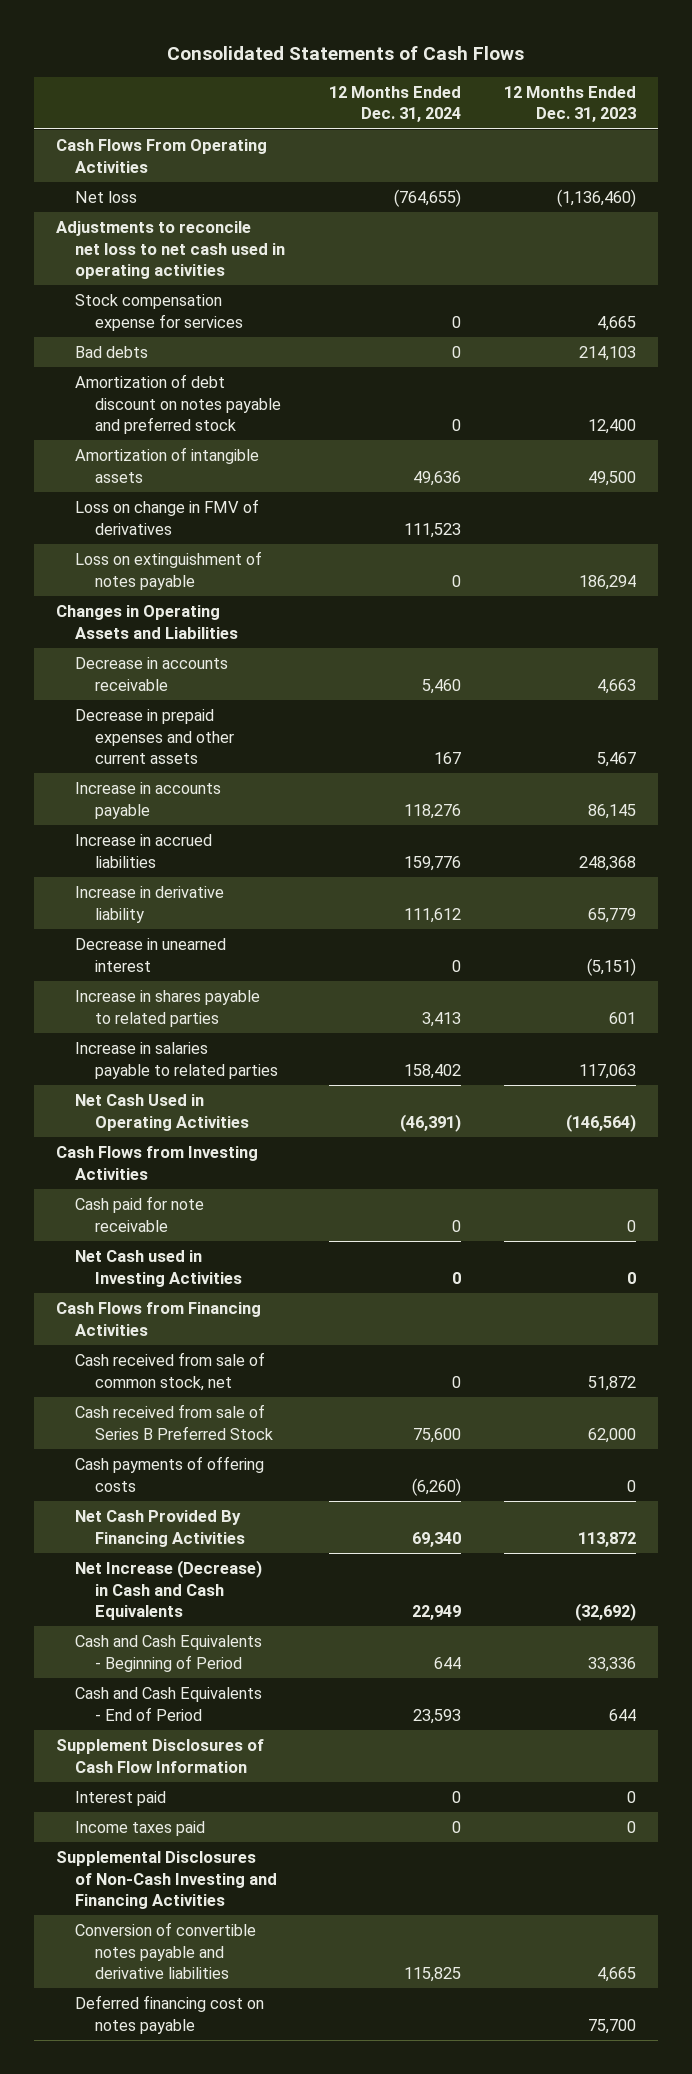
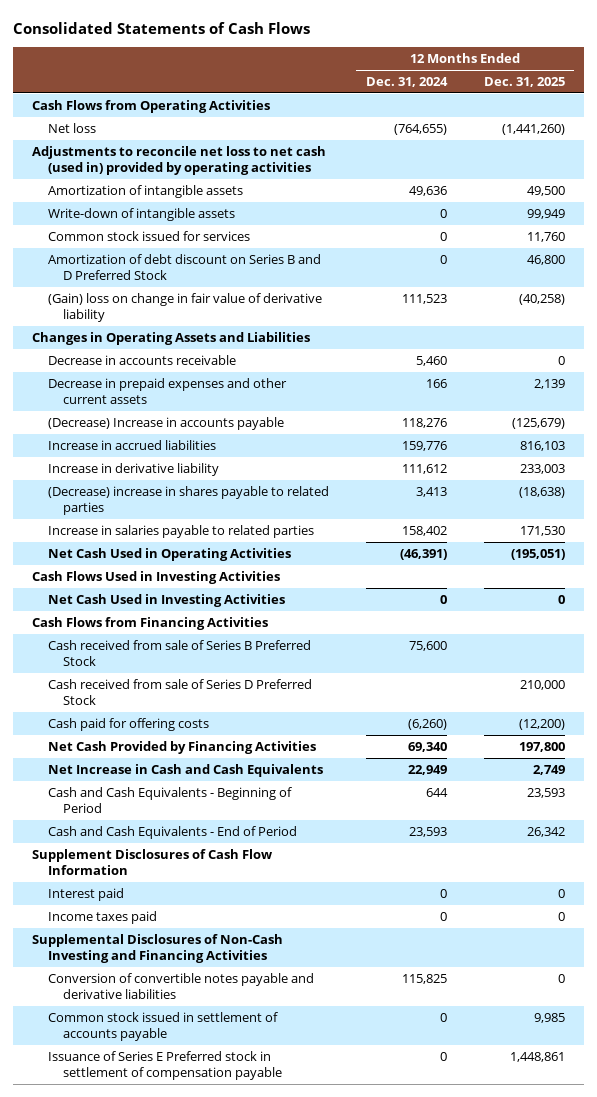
- | 12 Months Ended Dec. 31, 2024 | 12 Months Ended Dec. 31, 2023
+ | 12 Months Ended Dec. 31, 2024 | 12 Months Ended Dec. 31, 2025
- Cash Flows From Operating Activities
+ Cash Flows from Operating Activities
- Adjustments to reconcile net loss to net cash used in operating activities
- Stock compensation expense for services | 0 | 4,665
- Bad debts | 0 | 214,103
- Amortization of debt discount on notes payable and preferred stock | 0 | 12,400
+ Adjustments to reconcile net loss to net cash (used in) provided by operating activities
- Loss on change in FMV of derivatives | 111,523 |
- Loss on extinguishment of notes payable | 0 | 186,294
+ Write-down of intangible assets | 0 | 99,949
+ Common stock issued for services | 0 | 11,760
+ Amortization of debt discount on Series B and D Preferred Stock | 0 | 46,800
+ (Gain) loss on change in fair value of derivative liability | 111,523 | (40,258)
- Decrease in prepaid expenses and other current assets | 167 | 5,467
- Increase in accounts payable | 118,276 | 86,145
+ Decrease in prepaid expenses and other current assets | 166 | 2,139
+ (Decrease) Increase in accounts payable | 118,276 | (125,679)
- Decrease in unearned interest | 0 | (5,151)
- Increase in shares payable to related parties | 3,413 | 601
+ (Decrease) increase in shares payable to related parties | 3,413 | (18,638)
- Cash Flows from Investing Activities
- Cash paid for note receivable | 0 | 0
- Net Cash used in Investing Activities | 0 | 0
+ Cash Flows Used in Investing Activities
+ Net Cash Used in Investing Activities | 0 | 0
- Cash received from sale of common stock, net | 0 | 51,872
- Cash payments of offering costs | (6,260) | 0
- Net Cash Provided By Financing Activities | 69,340 | 113,872
- Net Increase (Decrease) in Cash and Cash Equivalents | 22,949 | (32,692)
+ Cash received from sale of Series D Preferred Stock | | 210,000
+ Cash paid for offering costs | (6,260) | (12,200)
+ Net Cash Provided by Financing Activities | 69,340 | 197,800
+ Net Increase in Cash and Cash Equivalents | 22,949 | 2,749
- Deferred financing cost on notes payable | | 75,700
+ Common stock issued in settlement of accounts payable | 0 | 9,985
+ Issuance of Series E Preferred stock in settlement of compensation payable | 0 | 1,448,861

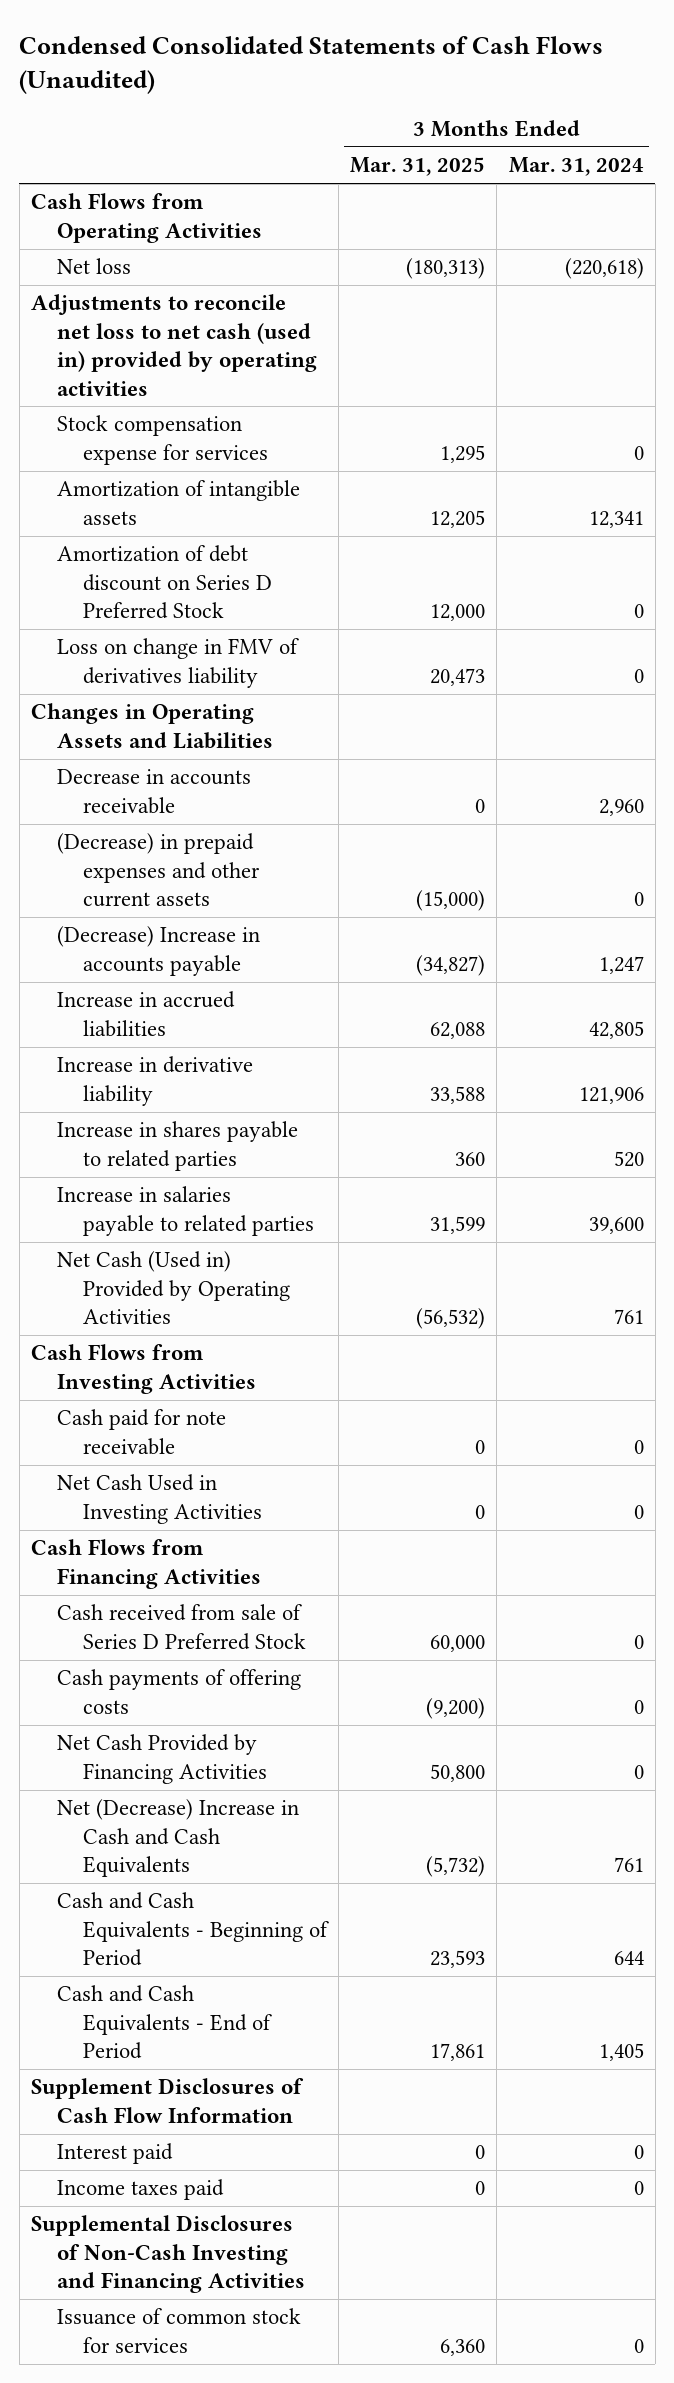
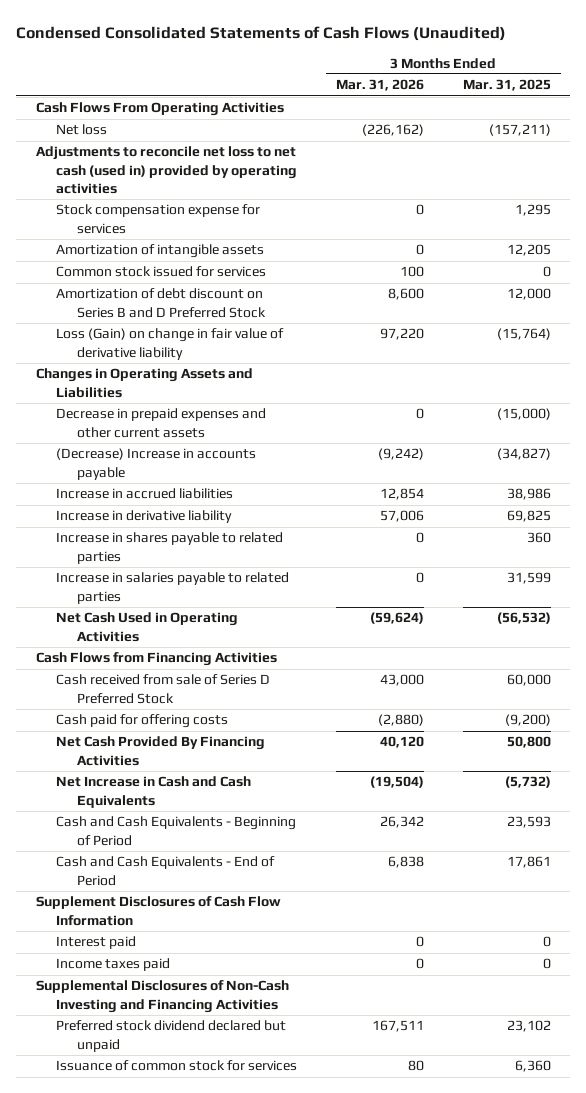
- | 3 Months Ended Mar. 31, 2025 | 3 Months Ended Mar. 31, 2024
+ | 3 Months Ended Mar. 31, 2026 | 3 Months Ended Mar. 31, 2025
- Cash Flows from Operating Activities
- Net loss | (180,313) | (220,618)
+ Cash Flows From Operating Activities
+ Net loss | (226,162) | (157,211)
- Amortization of debt discount on Series D Preferred Stock | 12,000 | 0
- Loss on change in FMV of derivatives liability | 20,473 | 0
+ Common stock issued for services | 100 | 0
+ Amortization of debt discount on Series B and D Preferred Stock | 8,600 | 12,000
+ Loss (Gain) on change in fair value of derivative liability | 97,220 | (15,764)
- Decrease in accounts receivable | 0 | 2,960
- (Decrease) in prepaid expenses and other current assets | (15,000) | 0
+ Decrease in prepaid expenses and other current assets | 0 | (15,000)
- Increase in accrued liabilities | 62,088 | 42,805
- Increase in derivative liability | 33,588 | 121,906
+ Increase in accrued liabilities | 12,854 | 38,986
+ Increase in derivative liability | 57,006 | 69,825
- Net Cash (Used in) Provided by Operating Activities | (56,532) | 761
- Cash Flows from Investing Activities
- Cash paid for note receivable | 0 | 0
- Net Cash Used in Investing Activities | 0 | 0
+ Net Cash Used in Operating Activities | (59,624) | (56,532)
- Cash payments of offering costs | (9,200) | 0
- Net Cash Provided by Financing Activities | 50,800 | 0
- Net (Decrease) Increase in Cash and Cash Equivalents | (5,732) | 761
+ Cash paid for offering costs | (2,880) | (9,200)
+ Net Cash Provided By Financing Activities | 40,120 | 50,800
+ Net Increase in Cash and Cash Equivalents | (19,504) | (5,732)
+ Preferred stock dividend declared but unpaid | 167,511 | 23,102

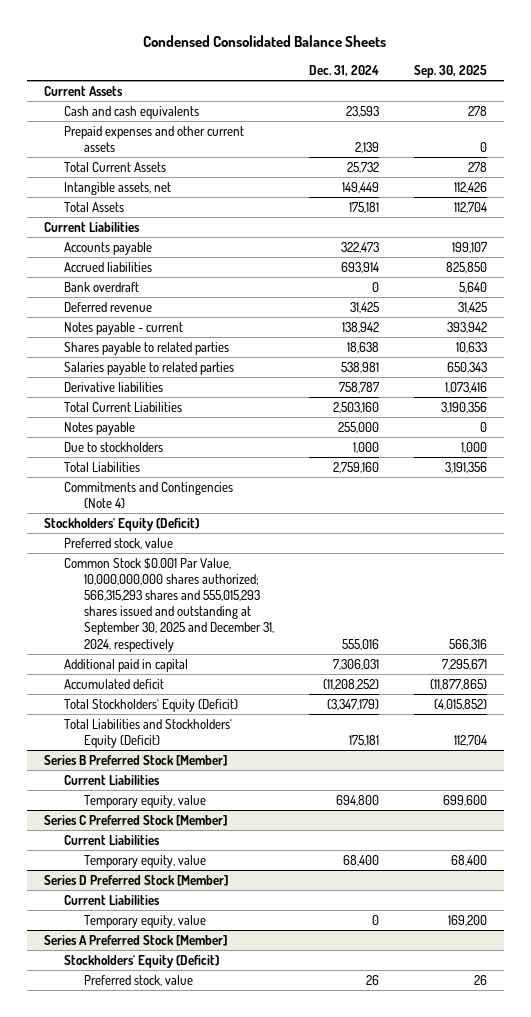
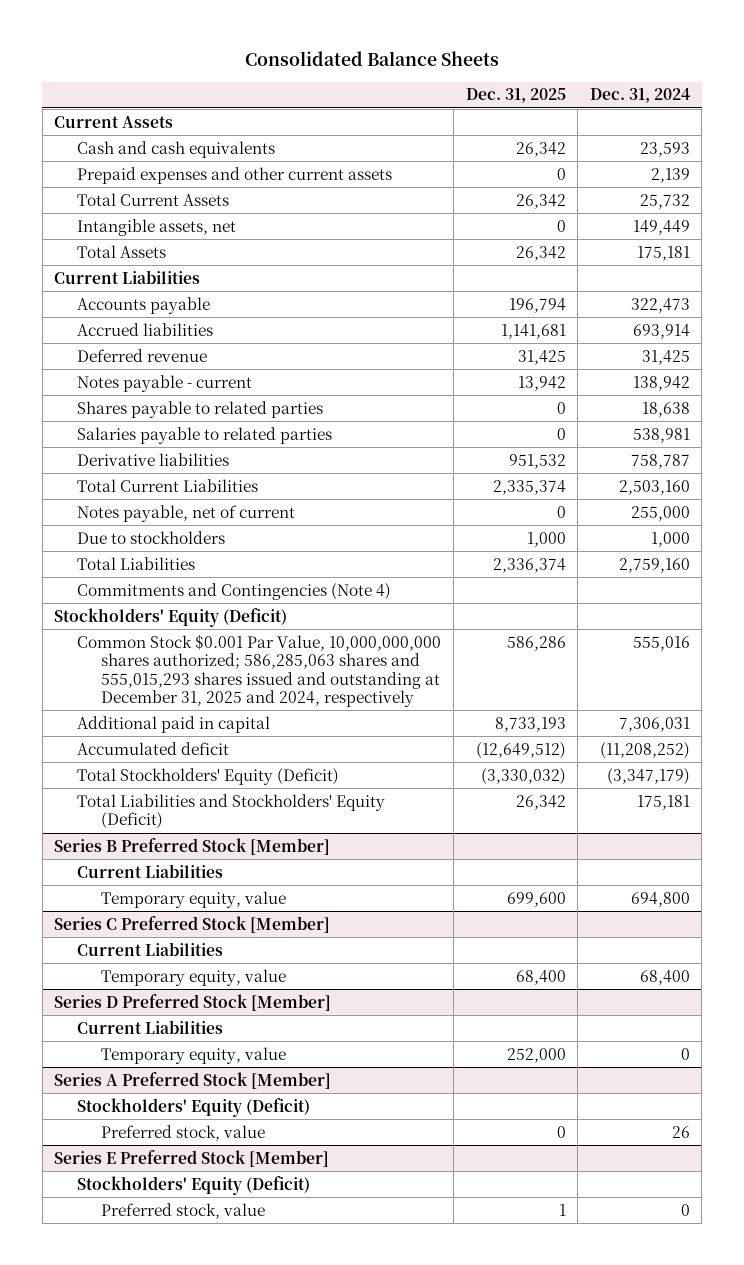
- Condensed Consolidated Balance Sheets
+ Consolidated Balance Sheets
- | Dec. 31, 2024 | Sep. 30, 2025
+ | Dec. 31, 2025 | Dec. 31, 2024
- Bank overdraft | 0 | 5,640
- Notes payable | 255,000 | 0
+ Notes payable, net of current | 0 | 255,000
- Preferred stock, value
- Common Stock $0.001 Par Value, 10,000,000,000 shares authorized; 566,315,293 shares and 555,015,293 shares issued and outstanding at September 30, 2025 and December 31, 2024, respectively | 555,016 | 566,316
+ Common Stock $0.001 Par Value, 10,000,000,000 shares authorized; 586,285,063 shares and 555,015,293 shares issued and outstanding at December 31, 2025 and 2024, respectively | 586,286 | 555,016
+ Series E Preferred Stock [Member]
+ Stockholders' Equity (Deficit)
+ Preferred stock, value | 1 | 0

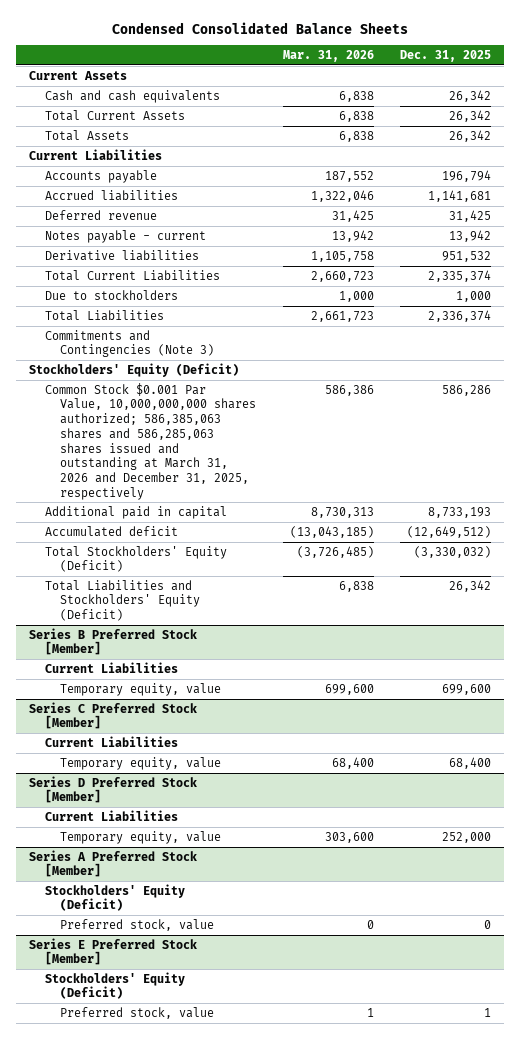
- Consolidated Balance Sheets
+ Condensed Consolidated Balance Sheets
- | Dec. 31, 2025 | Dec. 31, 2024
+ | Mar. 31, 2026 | Dec. 31, 2025
- Prepaid expenses and other current assets | 0 | 2,139
- Intangible assets, net | 0 | 149,449
- Shares payable to related parties | 0 | 18,638
- Salaries payable to related parties | 0 | 538,981
- Notes payable, net of current | 0 | 255,000
- Commitments and Contingencies (Note 4)
+ Commitments and Contingencies (Note 3)
- Common Stock $0.001 Par Value, 10,000,000,000 shares authorized; 586,285,063 shares and 555,015,293 shares issued and outstanding at December 31, 2025 and 2024, respectively | 586,286 | 555,016
+ Common Stock $0.001 Par Value, 10,000,000,000 shares authorized; 586,385,063 shares and 586,285,063 shares issued and outstanding at March 31, 2026 and December 31, 2025, respectively | 586,386 | 586,286

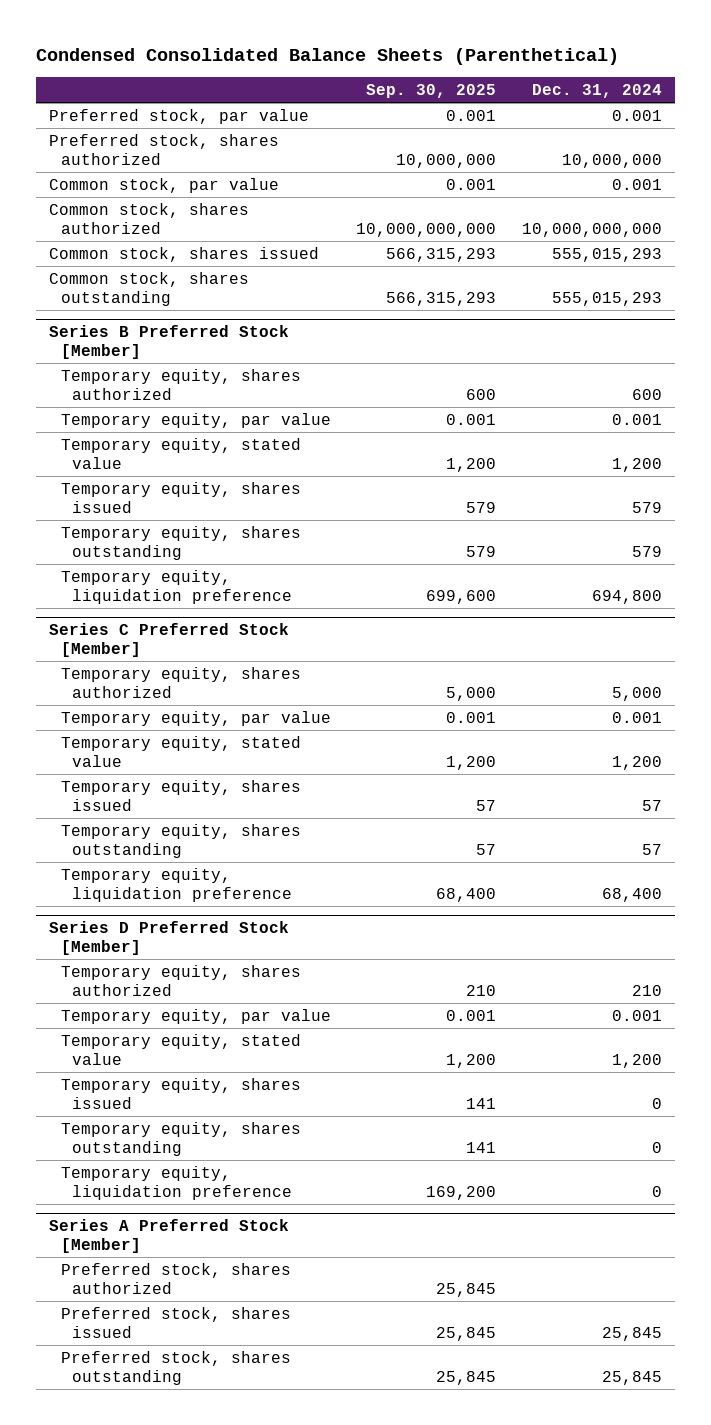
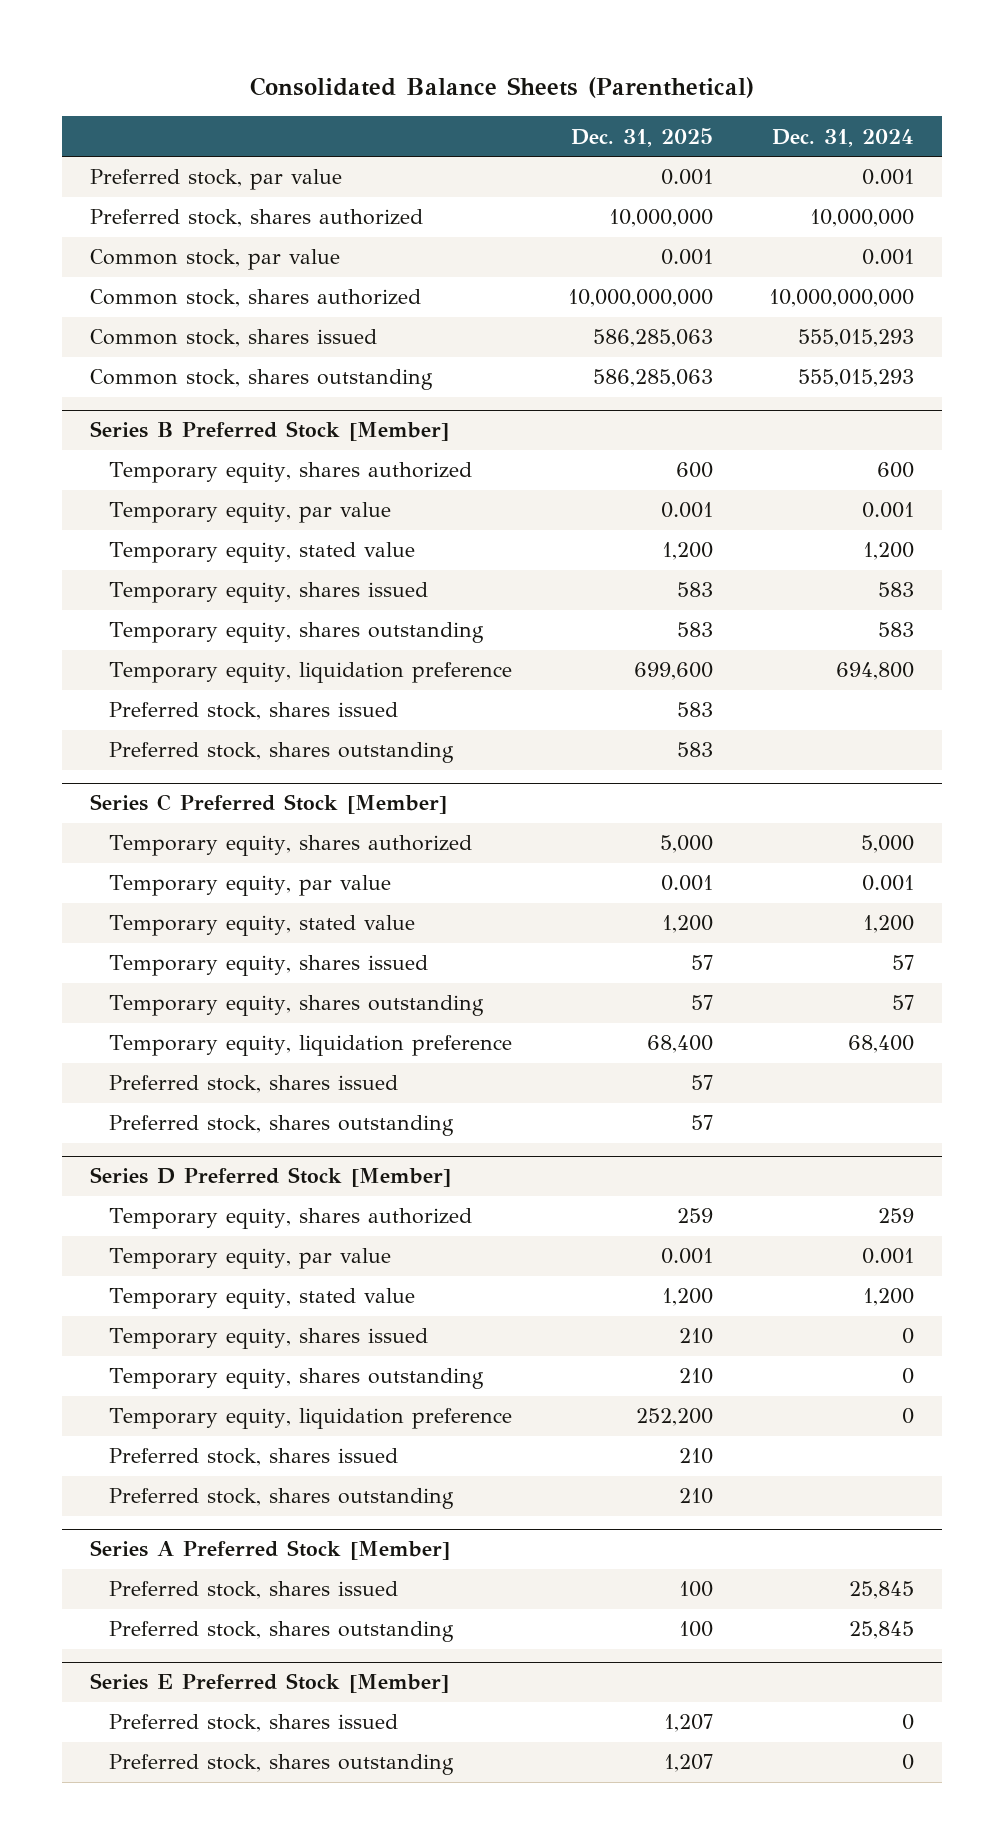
- Condensed Consolidated Balance Sheets (Parenthetical)
+ Consolidated Balance Sheets (Parenthetical)
- | Sep. 30, 2025 | Dec. 31, 2024
+ | Dec. 31, 2025 | Dec. 31, 2024
@ Series B Preferred Stock [Member]
- Temporary equity, shares issued | 579 | 579
- Temporary equity, shares outstanding | 579 | 579
+ Temporary equity, shares issued | 583 | 583
+ Temporary equity, shares outstanding | 583 | 583
+ Preferred stock, shares issued | 583 |
+ Preferred stock, shares outstanding | 583 |
@ Series C Preferred Stock [Member]
+ Preferred stock, shares issued | 57 |
+ Preferred stock, shares outstanding | 57 |
@ Series D Preferred Stock [Member]
- Temporary equity, shares authorized | 210 | 210
+ Temporary equity, shares authorized | 259 | 259
+ Preferred stock, shares issued | 210 |
+ Preferred stock, shares outstanding | 210 |
@ Series A Preferred Stock [Member]
- Preferred stock, shares authorized | 25,845 |
+ Series E Preferred Stock [Member]
+ Preferred stock, shares issued | 1,207 | 0
+ Preferred stock, shares outstanding | 1,207 | 0

